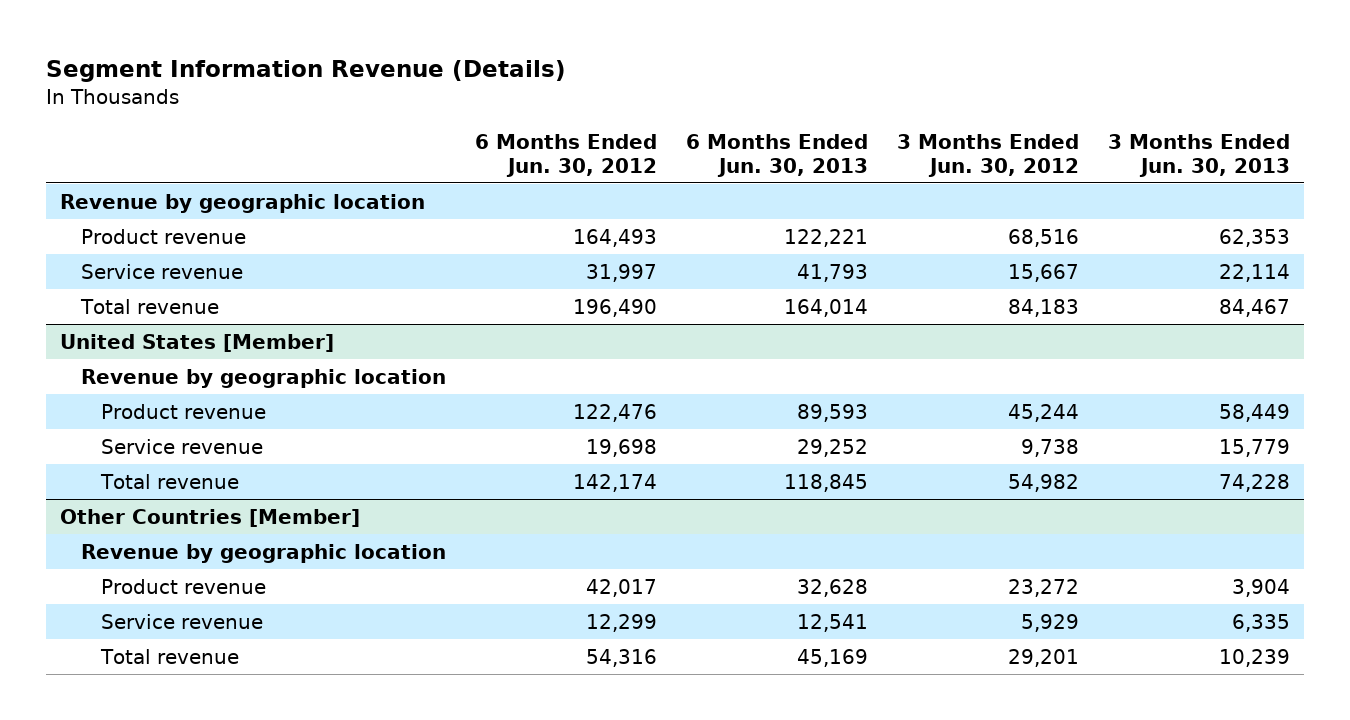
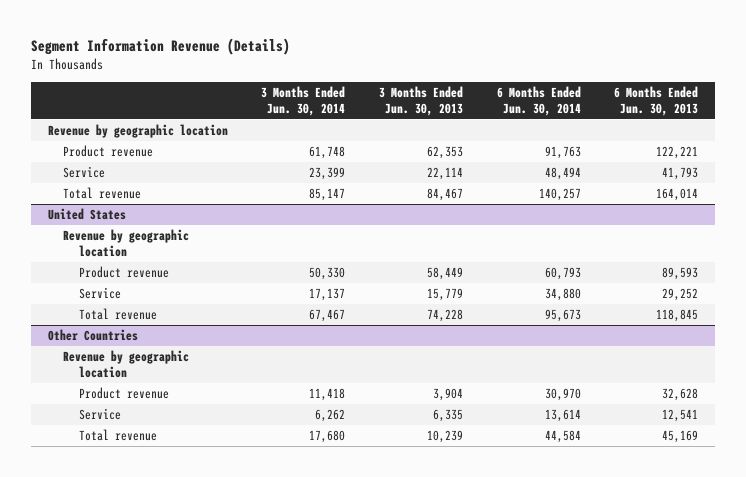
- | 6 Months Ended Jun. 30, 2012 | 6 Months Ended Jun. 30, 2013 | 3 Months Ended Jun. 30, 2012 | 3 Months Ended Jun. 30, 2013
+ | 3 Months Ended Jun. 30, 2014 | 3 Months Ended Jun. 30, 2013 | 6 Months Ended Jun. 30, 2014 | 6 Months Ended Jun. 30, 2013
- Service revenue | 31,997 | 41,793 | 15,667 | 22,114
+ Service | 23,399 | 22,114 | 48,494 | 41,793
- United States [Member]
+ United States
- Service revenue | 19,698 | 29,252 | 9,738 | 15,779
+ Service | 17,137 | 15,779 | 34,880 | 29,252
- Other Countries [Member]
+ Other Countries
- Service revenue | 12,299 | 12,541 | 5,929 | 6,335
+ Service | 6,262 | 6,335 | 13,614 | 12,541

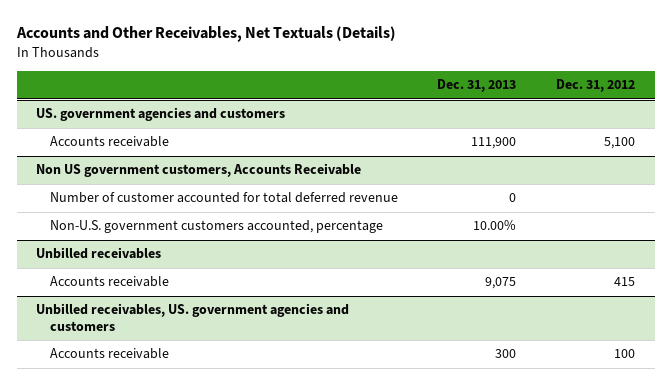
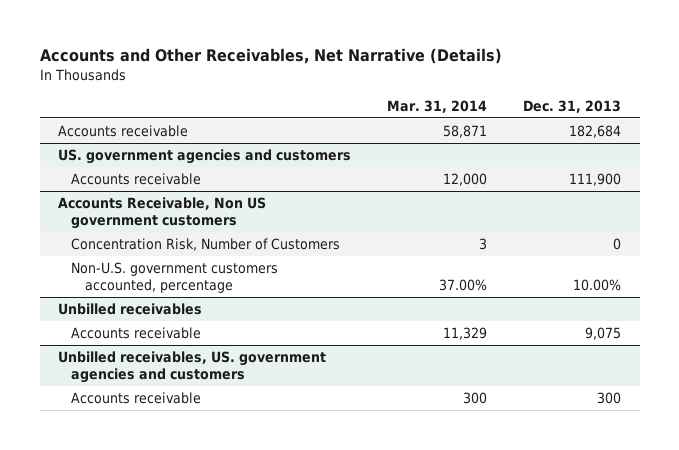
- Accounts and Other Receivables, Net Textuals (Details)
+ Accounts and Other Receivables, Net Narrative (Details)
- | Dec. 31, 2013 | Dec. 31, 2012
+ | Mar. 31, 2014 | Dec. 31, 2013
+ Accounts receivable | 58,871 | 182,684
- Non US government customers, Accounts Receivable
- Number of customer accounted for total deferred revenue | 0 |
+ Accounts Receivable, Non US government customers
+ Concentration Risk, Number of Customers | 3 | 0

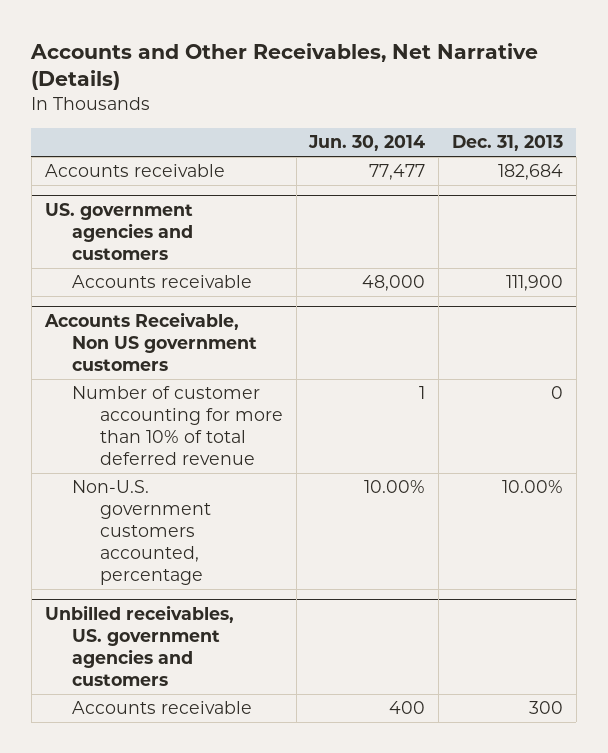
- | Mar. 31, 2014 | Dec. 31, 2013
+ | Jun. 30, 2014 | Dec. 31, 2013
@ Accounts Receivable, Non US government customers
- Concentration Risk, Number of Customers | 3 | 0
+ Number of customer accounting for more than 10% of total deferred revenue | 1 | 0
- Unbilled receivables
- Accounts receivable | 11,329 | 9,075

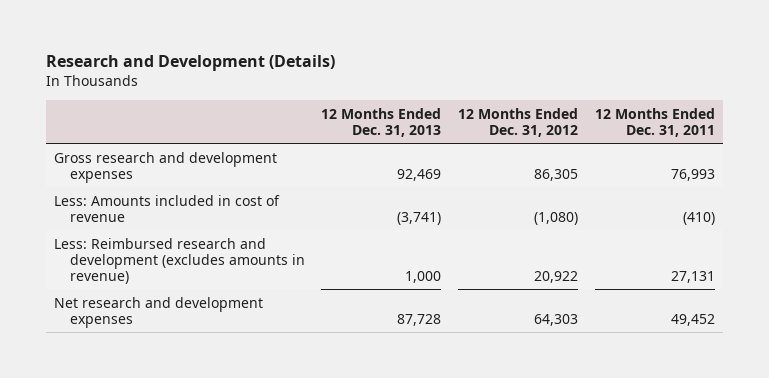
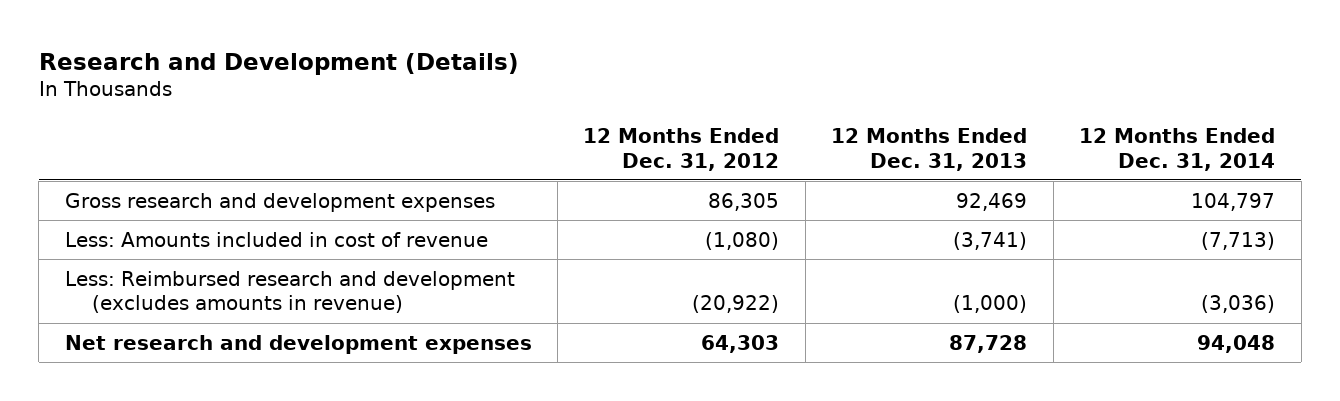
- | 12 Months Ended Dec. 31, 2013 | 12 Months Ended Dec. 31, 2012 | 12 Months Ended Dec. 31, 2011
+ | 12 Months Ended Dec. 31, 2012 | 12 Months Ended Dec. 31, 2013 | 12 Months Ended Dec. 31, 2014
- Less: Reimbursed research and development (excludes amounts in revenue) | 1,000 | 20,922 | 27,131
+ Less: Reimbursed research and development (excludes amounts in revenue) | (20,922) | (1,000) | (3,036)

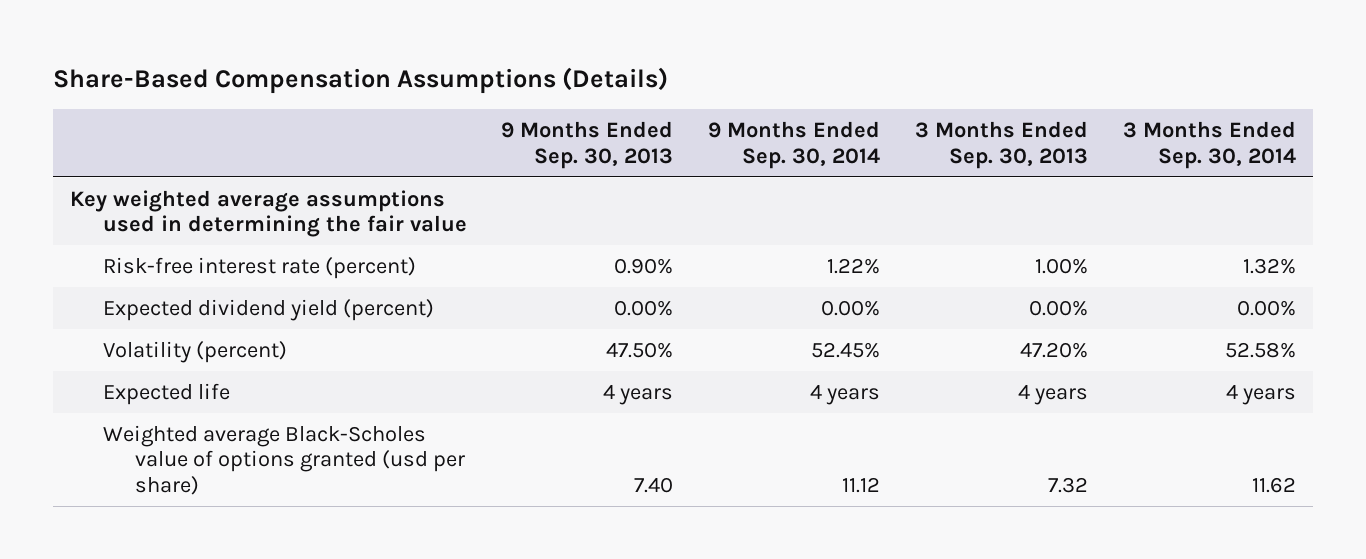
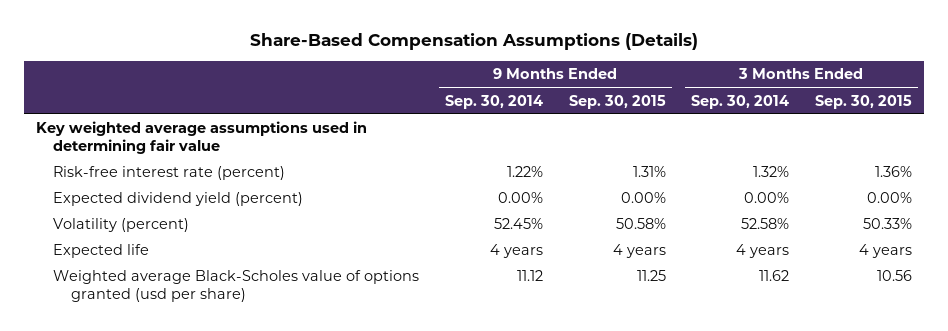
- | 9 Months Ended Sep. 30, 2013 | 9 Months Ended Sep. 30, 2014 | 3 Months Ended Sep. 30, 2013 | 3 Months Ended Sep. 30, 2014
+ | 9 Months Ended Sep. 30, 2014 | 9 Months Ended Sep. 30, 2015 | 3 Months Ended Sep. 30, 2014 | 3 Months Ended Sep. 30, 2015
- Key weighted average assumptions used in determining the fair value
+ Key weighted average assumptions used in determining fair value

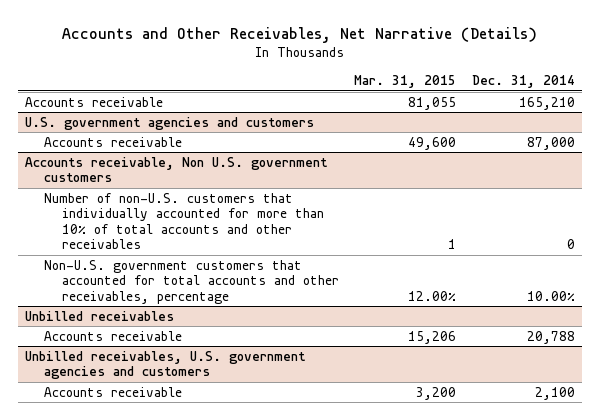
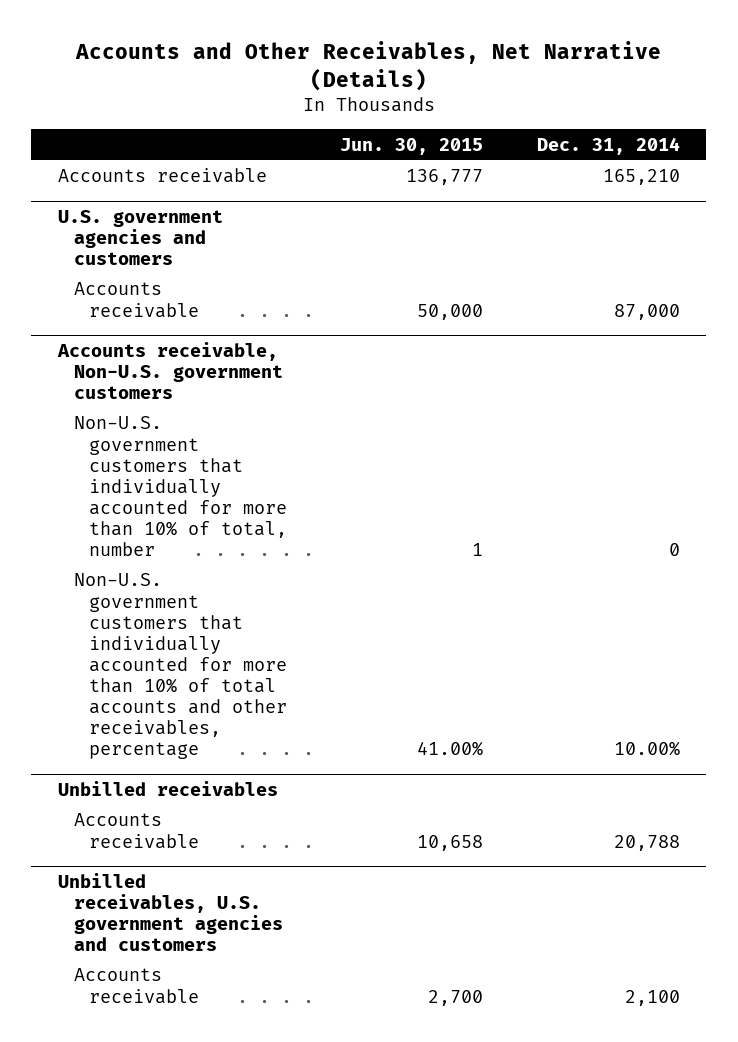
- | Mar. 31, 2015 | Dec. 31, 2014
+ | Jun. 30, 2015 | Dec. 31, 2014
- Accounts receivable, Non U.S. government customers
- Number of non-U.S. customers that individually accounted for more than 10% of total accounts and other receivables | 1 | 0
- Non-U.S. government customers that accounted for total accounts and other receivables, percentage | 12.00% | 10.00%
+ Accounts receivable, Non-U.S. government customers
+ Non-U.S. government customers that individually accounted for more than 10% of total, number | 1 | 0
+ Non-U.S. government customers that individually accounted for more than 10% of total accounts and other receivables, percentage | 41.00% | 10.00%

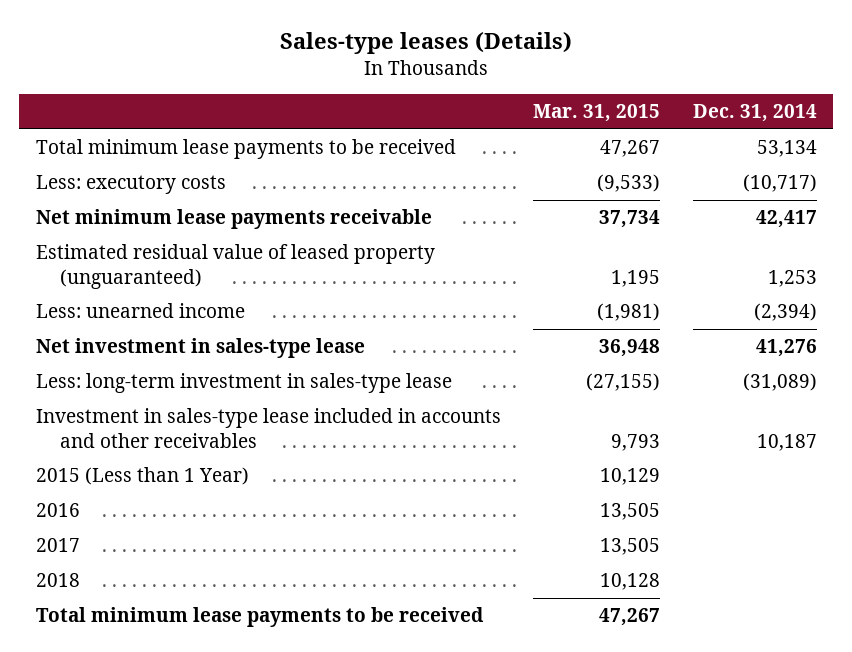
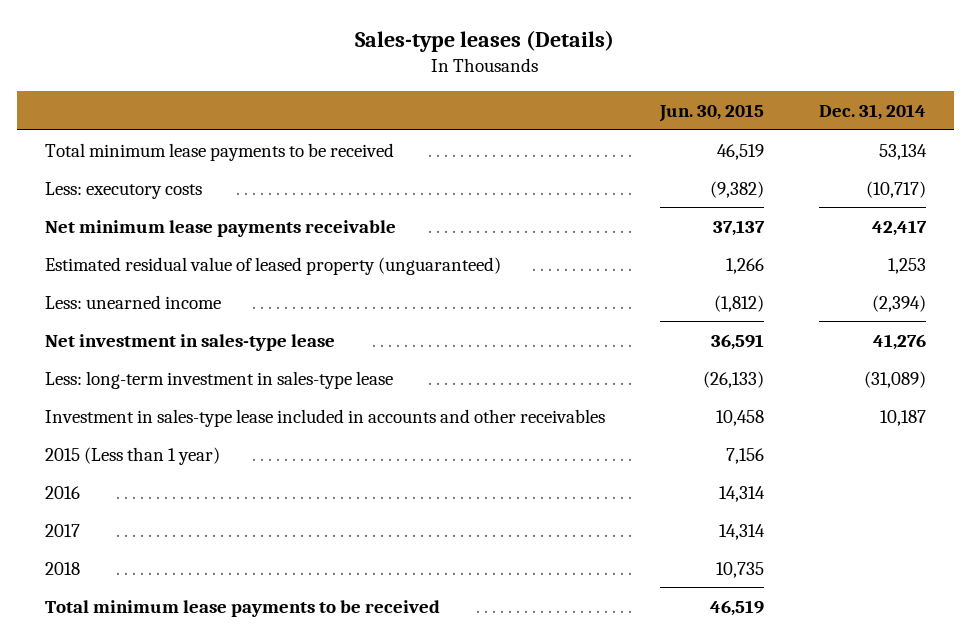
- | Mar. 31, 2015 | Dec. 31, 2014
+ | Jun. 30, 2015 | Dec. 31, 2014
- 2015 (Less than 1 Year) | 10,129 |
+ 2015 (Less than 1 year) | 7,156 |

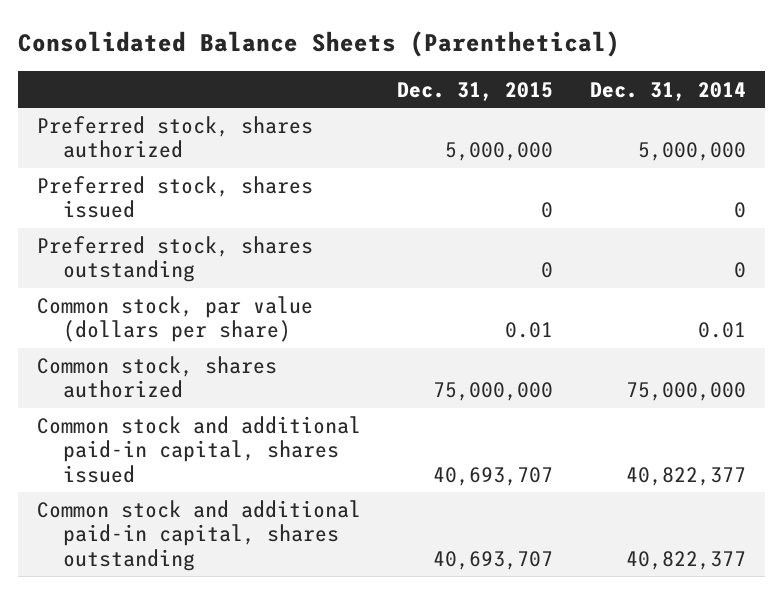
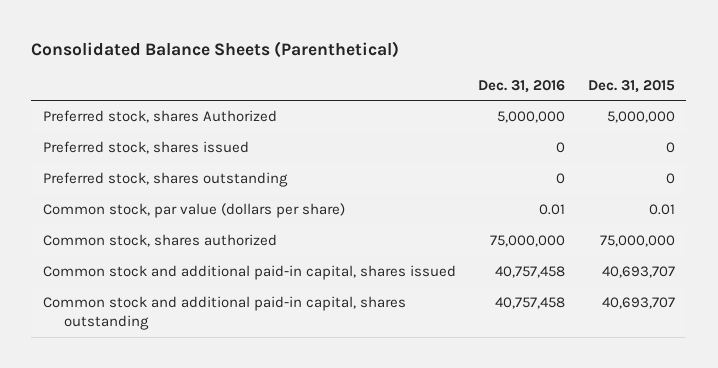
- | Dec. 31, 2015 | Dec. 31, 2014
+ | Dec. 31, 2016 | Dec. 31, 2015
- Preferred stock, shares authorized | 5,000,000 | 5,000,000
+ Preferred stock, shares Authorized | 5,000,000 | 5,000,000

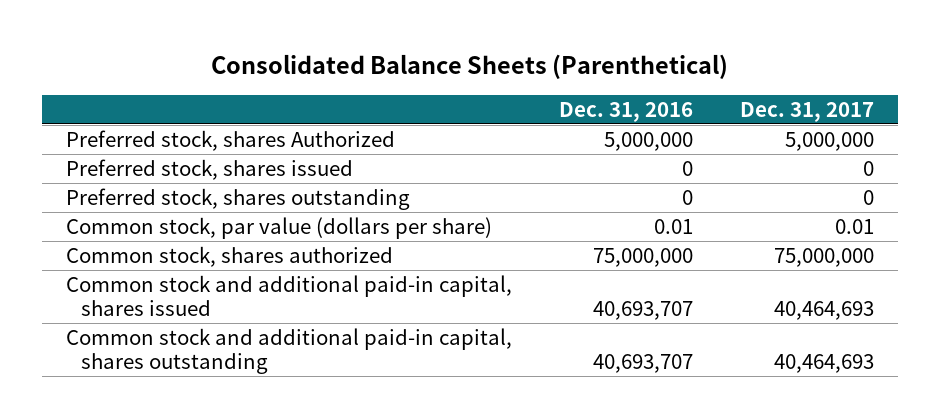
- | Dec. 31, 2016 | Dec. 31, 2015
+ | Dec. 31, 2016 | Dec. 31, 2017
- Common stock and additional paid-in capital, shares issued | 40,757,458 | 40,693,707
- Common stock and additional paid-in capital, shares outstanding | 40,757,458 | 40,693,707
+ Common stock and additional paid-in capital, shares issued | 40,693,707 | 40,464,693
+ Common stock and additional paid-in capital, shares outstanding | 40,693,707 | 40,464,693

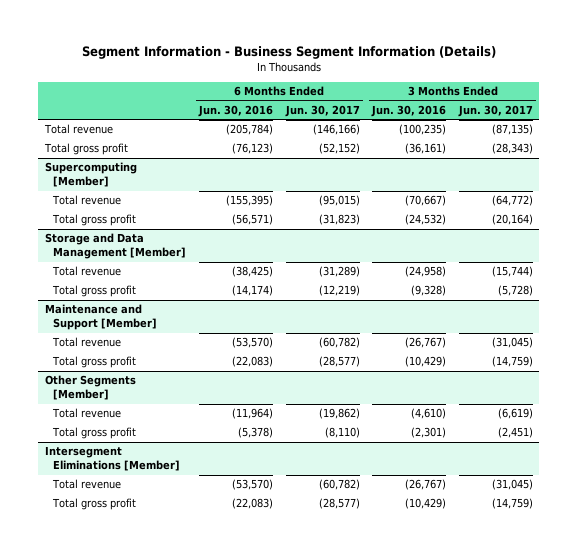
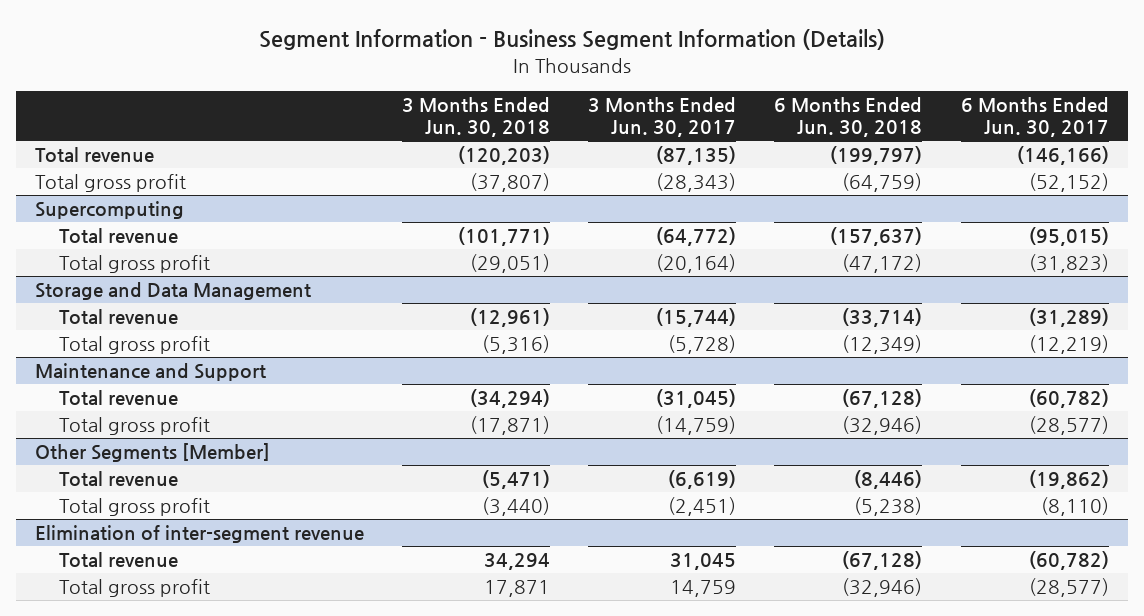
- | 6 Months Ended Jun. 30, 2016 | 6 Months Ended Jun. 30, 2017 | 3 Months Ended Jun. 30, 2016 | 3 Months Ended Jun. 30, 2017
+ | 3 Months Ended Jun. 30, 2018 | 3 Months Ended Jun. 30, 2017 | 6 Months Ended Jun. 30, 2018 | 6 Months Ended Jun. 30, 2017
- Supercomputing [Member]
+ Supercomputing
- Storage and Data Management [Member]
+ Storage and Data Management
- Maintenance and Support [Member]
+ Maintenance and Support
- Intersegment Eliminations [Member]
- Total revenue | (53,570) | (60,782) | (26,767) | (31,045)
- Total gross profit | (22,083) | (28,577) | (10,429) | (14,759)
+ Elimination of inter-segment revenue
+ Total revenue | 34,294 | 31,045 | (67,128) | (60,782)
+ Total gross profit | 17,871 | 14,759 | (32,946) | (28,577)

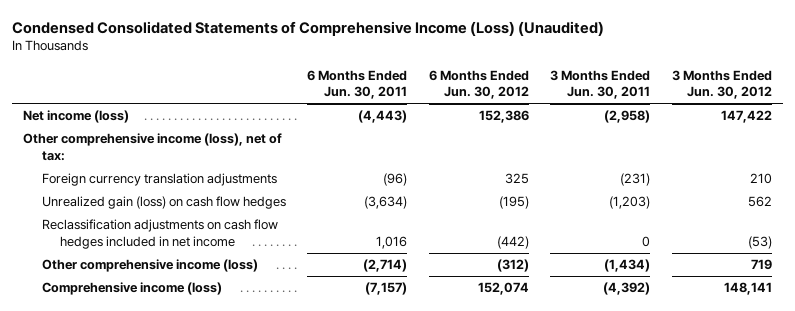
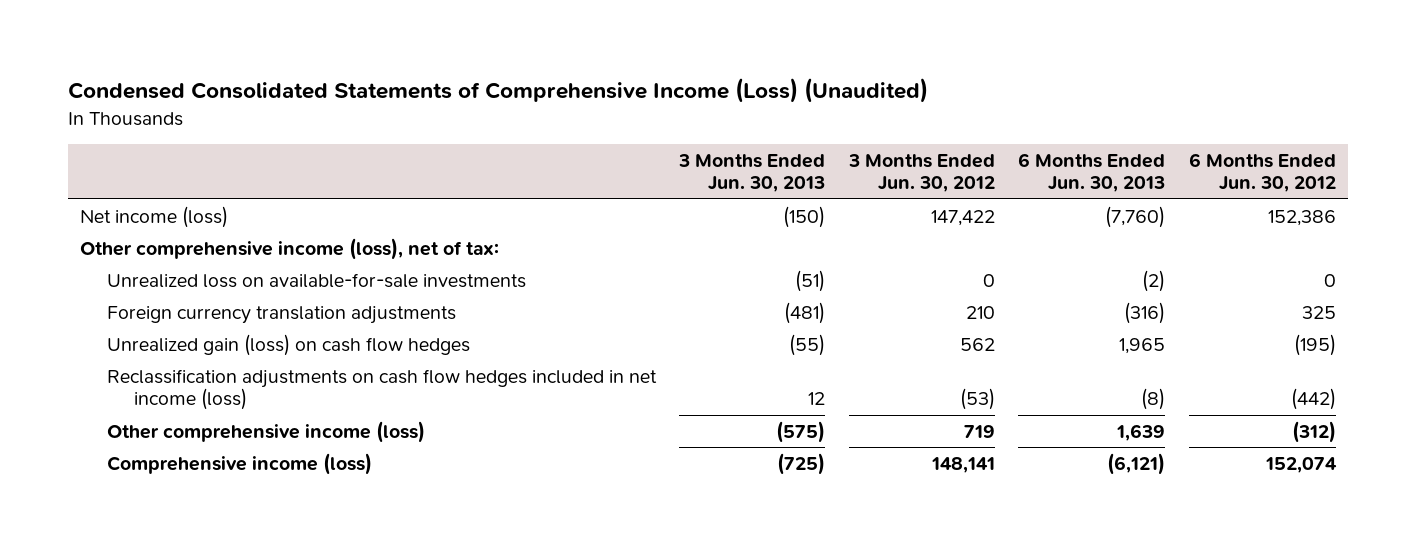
- | 6 Months Ended Jun. 30, 2011 | 6 Months Ended Jun. 30, 2012 | 3 Months Ended Jun. 30, 2011 | 3 Months Ended Jun. 30, 2012
+ | 3 Months Ended Jun. 30, 2013 | 3 Months Ended Jun. 30, 2012 | 6 Months Ended Jun. 30, 2013 | 6 Months Ended Jun. 30, 2012
+ Unrealized loss on available-for-sale investments | (51) | 0 | (2) | 0
- Reclassification adjustments on cash flow hedges included in net income | 1,016 | (442) | 0 | (53)
+ Reclassification adjustments on cash flow hedges included in net income (loss) | 12 | (53) | (8) | (442)

